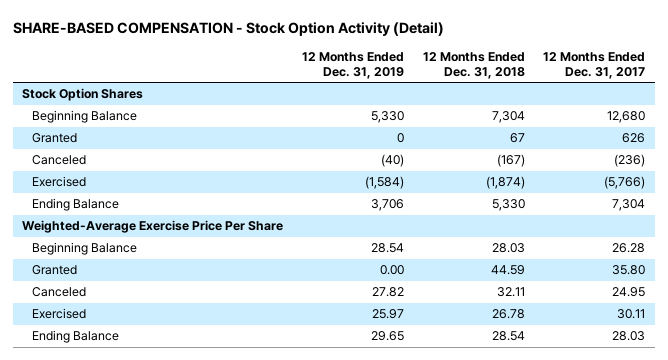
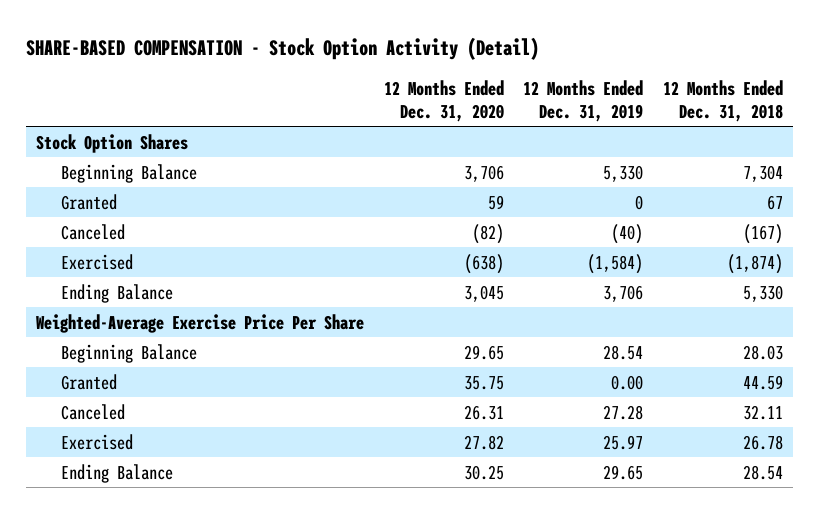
- | 12 Months Ended Dec. 31, 2019 | 12 Months Ended Dec. 31, 2018 | 12 Months Ended Dec. 31, 2017
+ | 12 Months Ended Dec. 31, 2020 | 12 Months Ended Dec. 31, 2019 | 12 Months Ended Dec. 31, 2018
- Canceled | 27.82 | 32.11 | 24.95
+ Canceled | 26.31 | 27.28 | 32.11

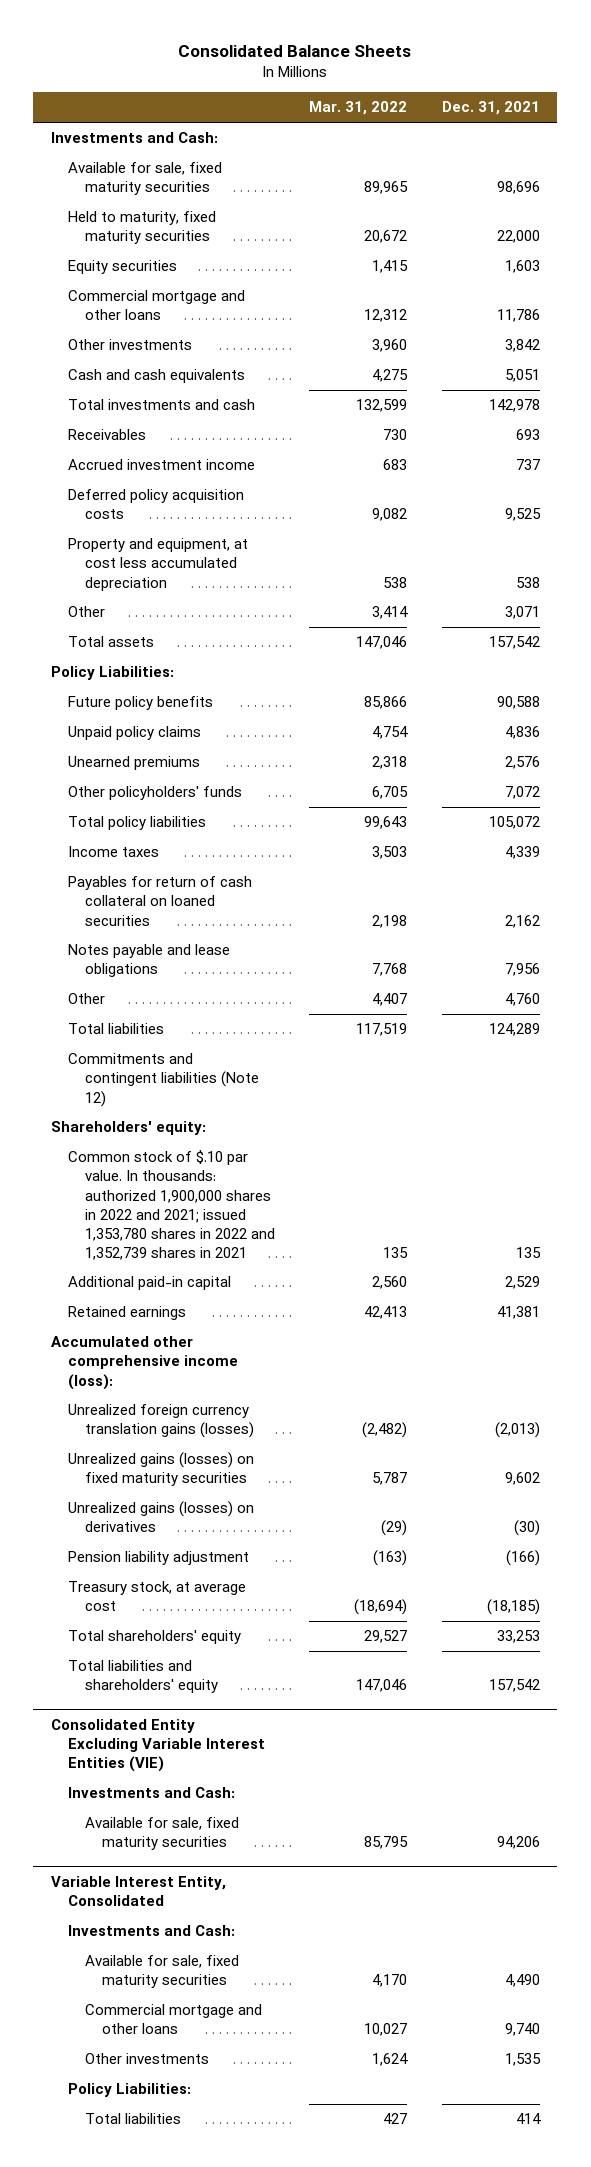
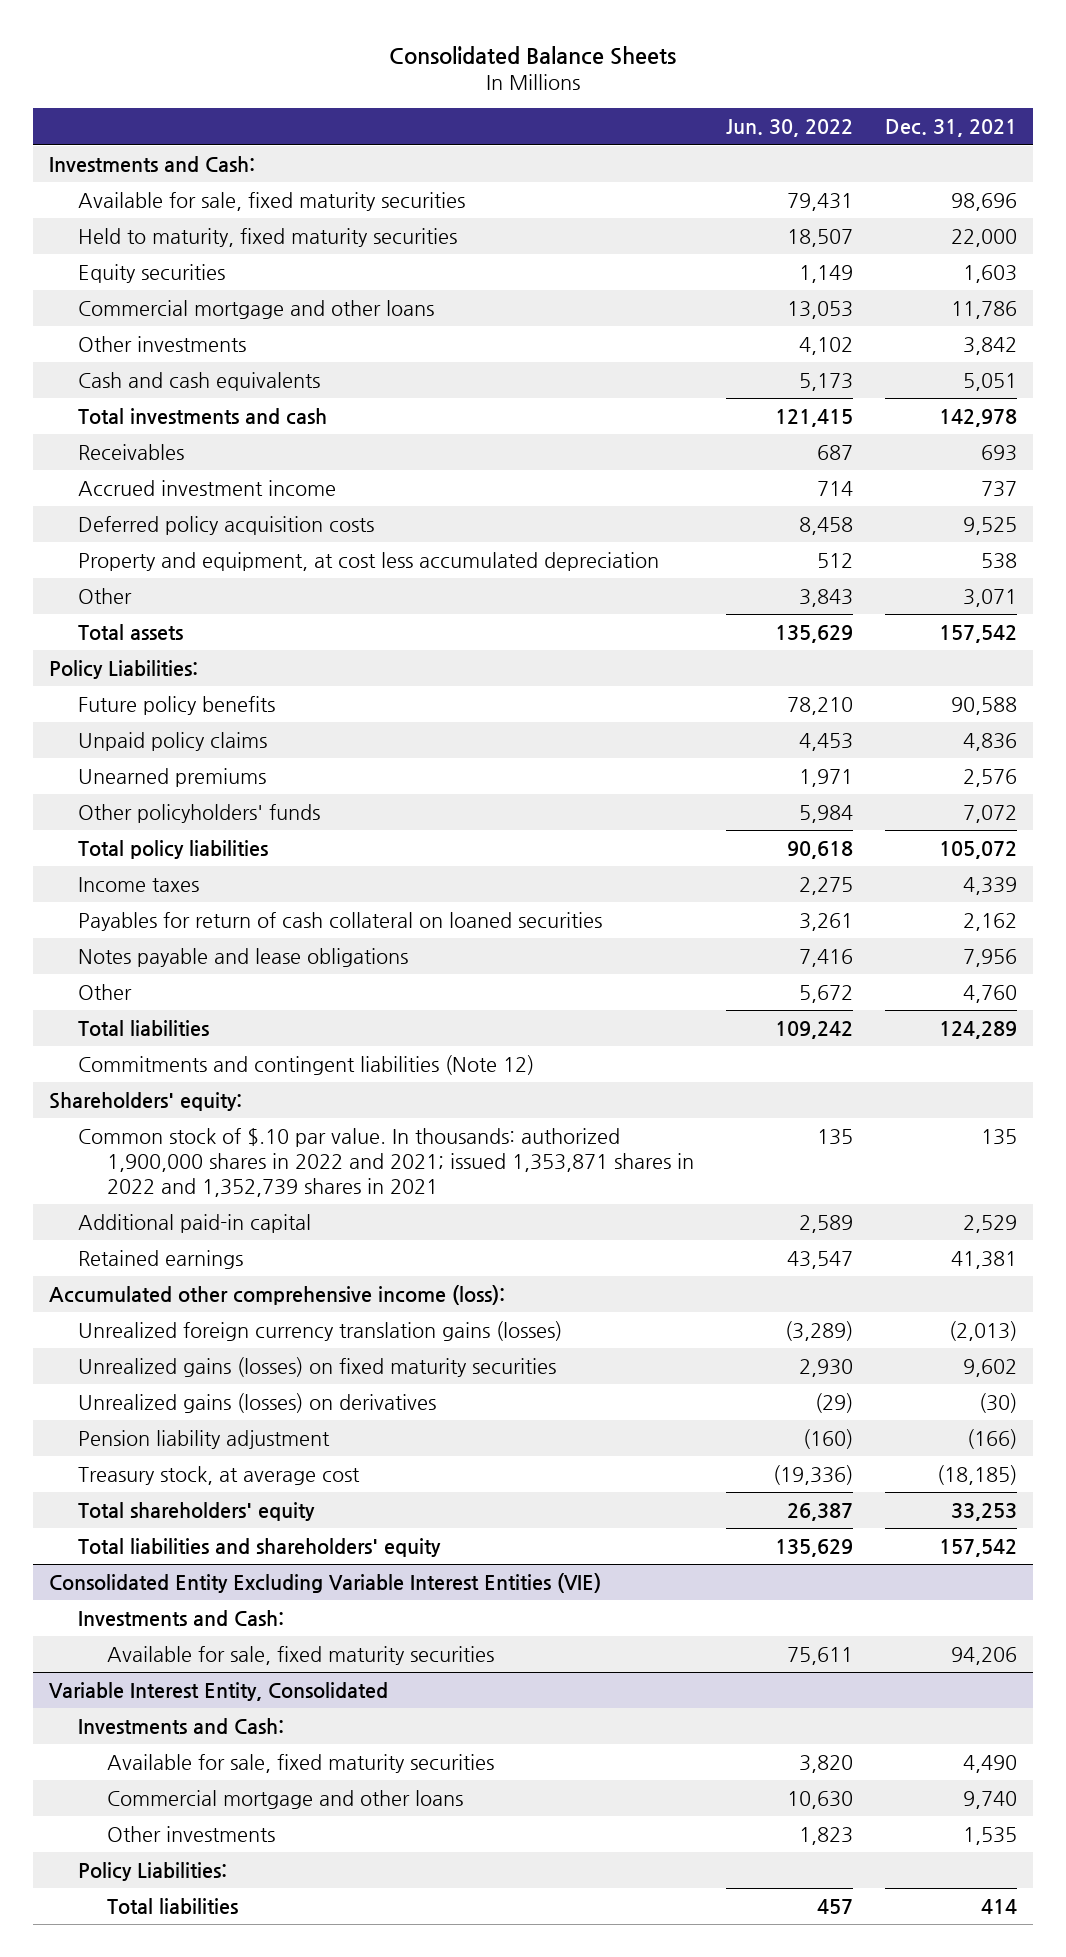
- | Mar. 31, 2022 | Dec. 31, 2021
+ | Jun. 30, 2022 | Dec. 31, 2021
- Common stock of $.10 par value. In thousands: authorized 1,900,000 shares in 2022 and 2021; issued 1,353,780 shares in 2022 and 1,352,739 shares in 2021 | 135 | 135
+ Common stock of $.10 par value. In thousands: authorized 1,900,000 shares in 2022 and 2021; issued 1,353,871 shares in 2022 and 1,352,739 shares in 2021 | 135 | 135

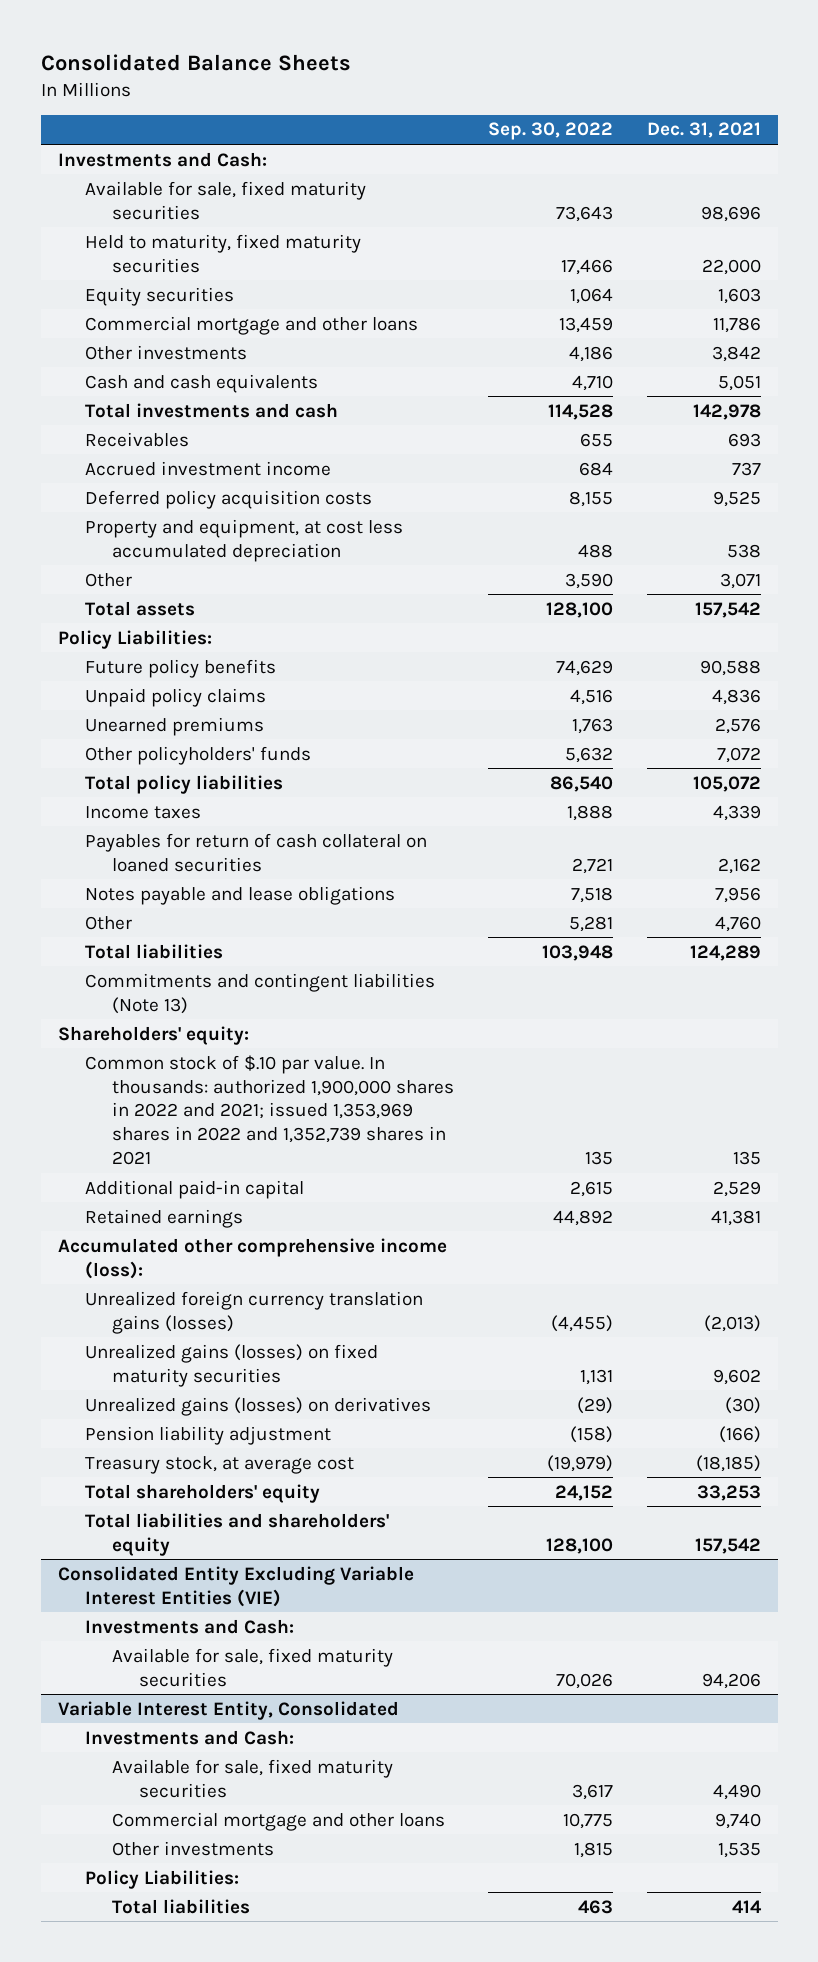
- | Jun. 30, 2022 | Dec. 31, 2021
+ | Sep. 30, 2022 | Dec. 31, 2021
- Commitments and contingent liabilities (Note 12)
+ Commitments and contingent liabilities (Note 13)
- Common stock of $.10 par value. In thousands: authorized 1,900,000 shares in 2022 and 2021; issued 1,353,871 shares in 2022 and 1,352,739 shares in 2021 | 135 | 135
+ Common stock of $.10 par value. In thousands: authorized 1,900,000 shares in 2022 and 2021; issued 1,353,969 shares in 2022 and 1,352,739 shares in 2021 | 135 | 135

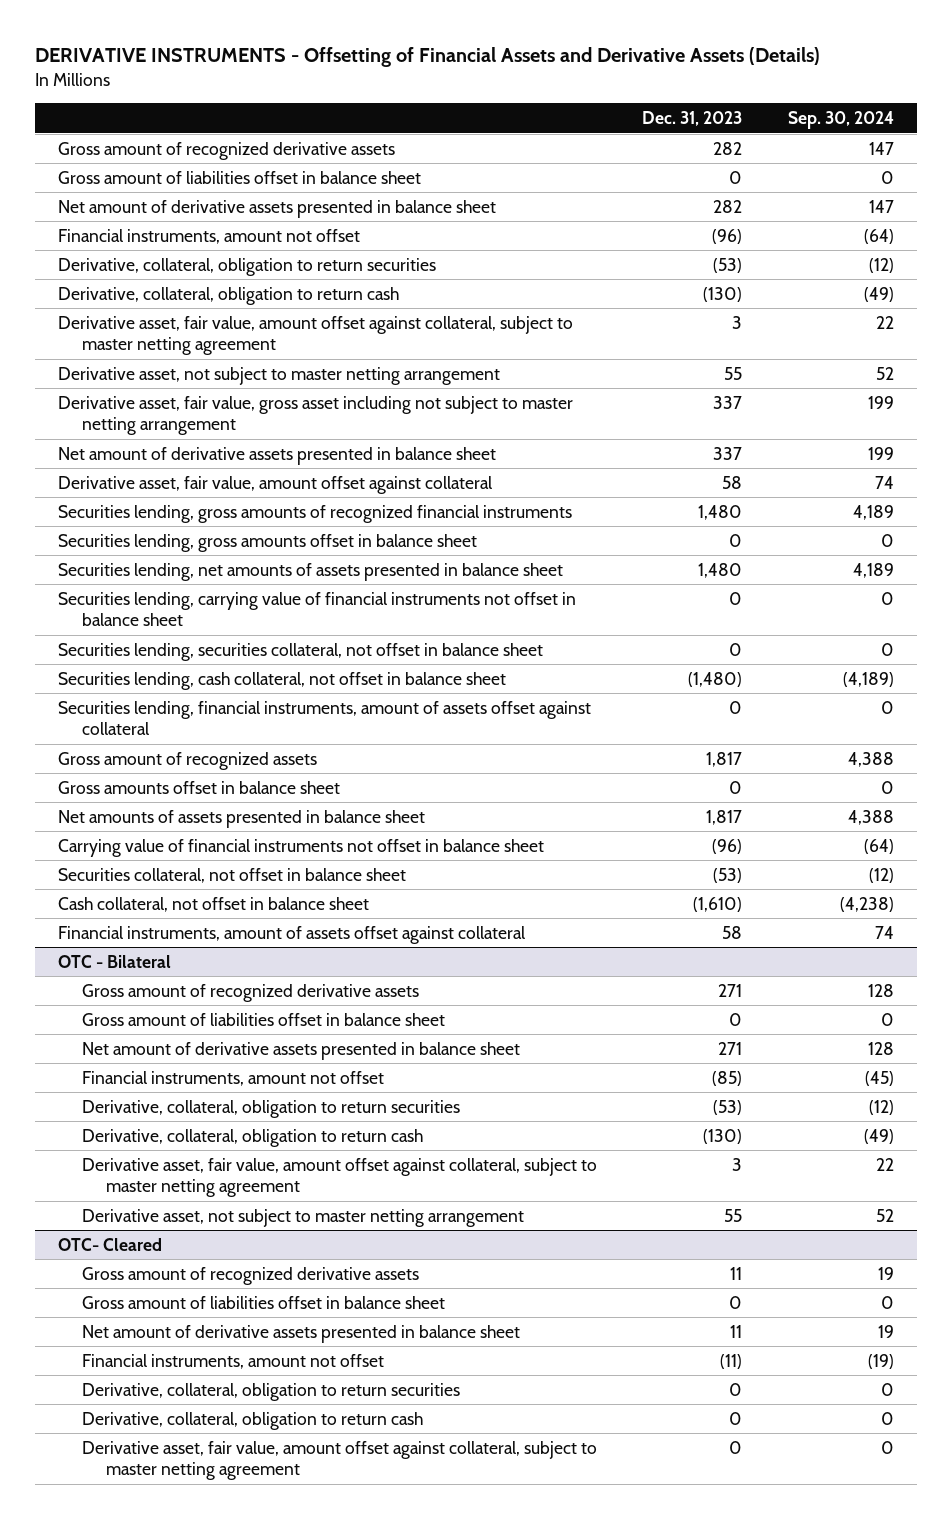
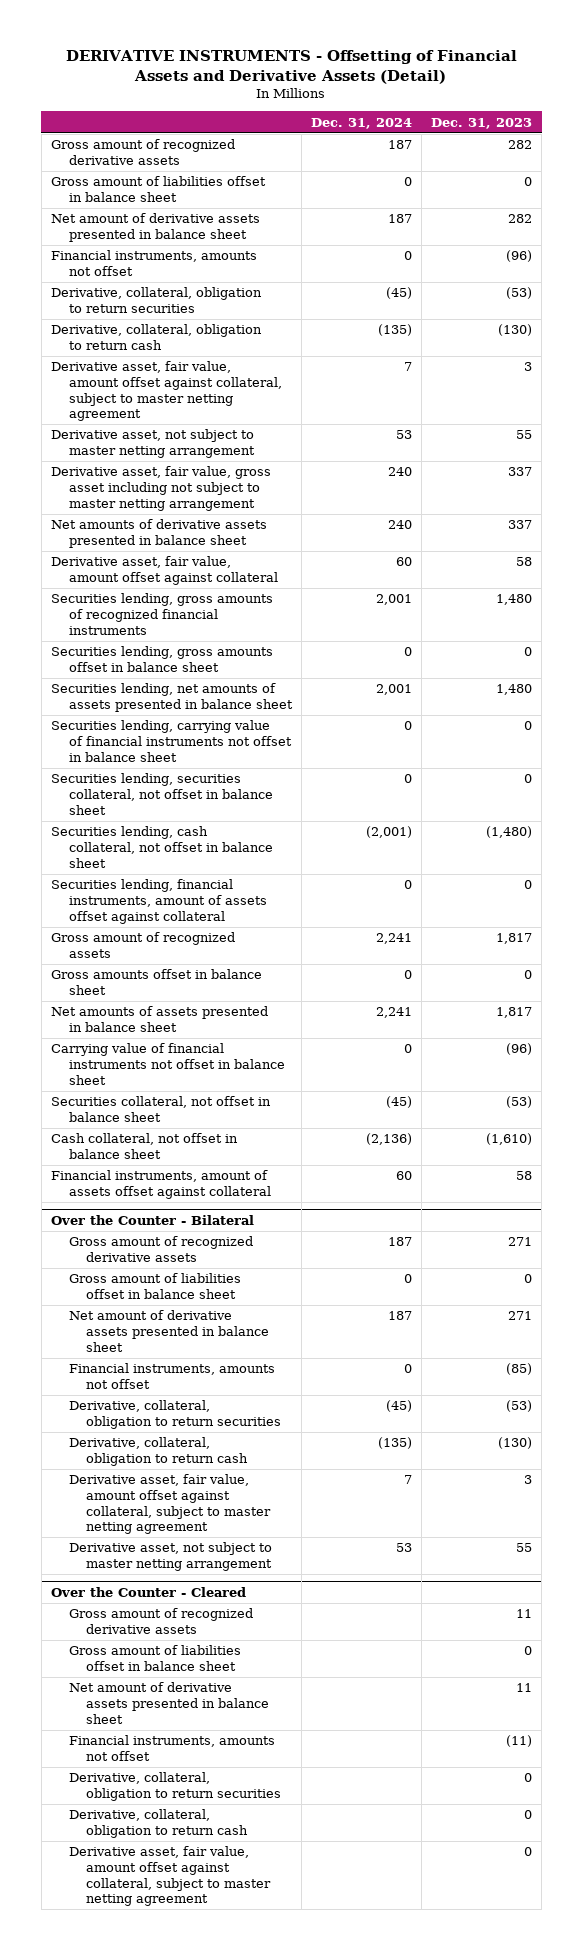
- DERIVATIVE INSTRUMENTS - Offsetting of Financial Assets and Derivative Assets (Details)
+ DERIVATIVE INSTRUMENTS - Offsetting of Financial Assets and Derivative Assets (Detail)
- | Dec. 31, 2023 | Sep. 30, 2024
+ | Dec. 31, 2024 | Dec. 31, 2023
- Financial instruments, amount not offset | (96) | (64)
+ Financial instruments, amounts not offset | 0 | (96)
- Net amount of derivative assets presented in balance sheet | 337 | 199
+ Net amounts of derivative assets presented in balance sheet | 240 | 337
- OTC - Bilateral
+ Over the Counter - Bilateral
- Financial instruments, amount not offset | (85) | (45)
+ Financial instruments, amounts not offset | 0 | (85)
- OTC- Cleared
+ Over the Counter - Cleared
- Financial instruments, amount not offset | (11) | (19)
+ Financial instruments, amounts not offset | | (11)

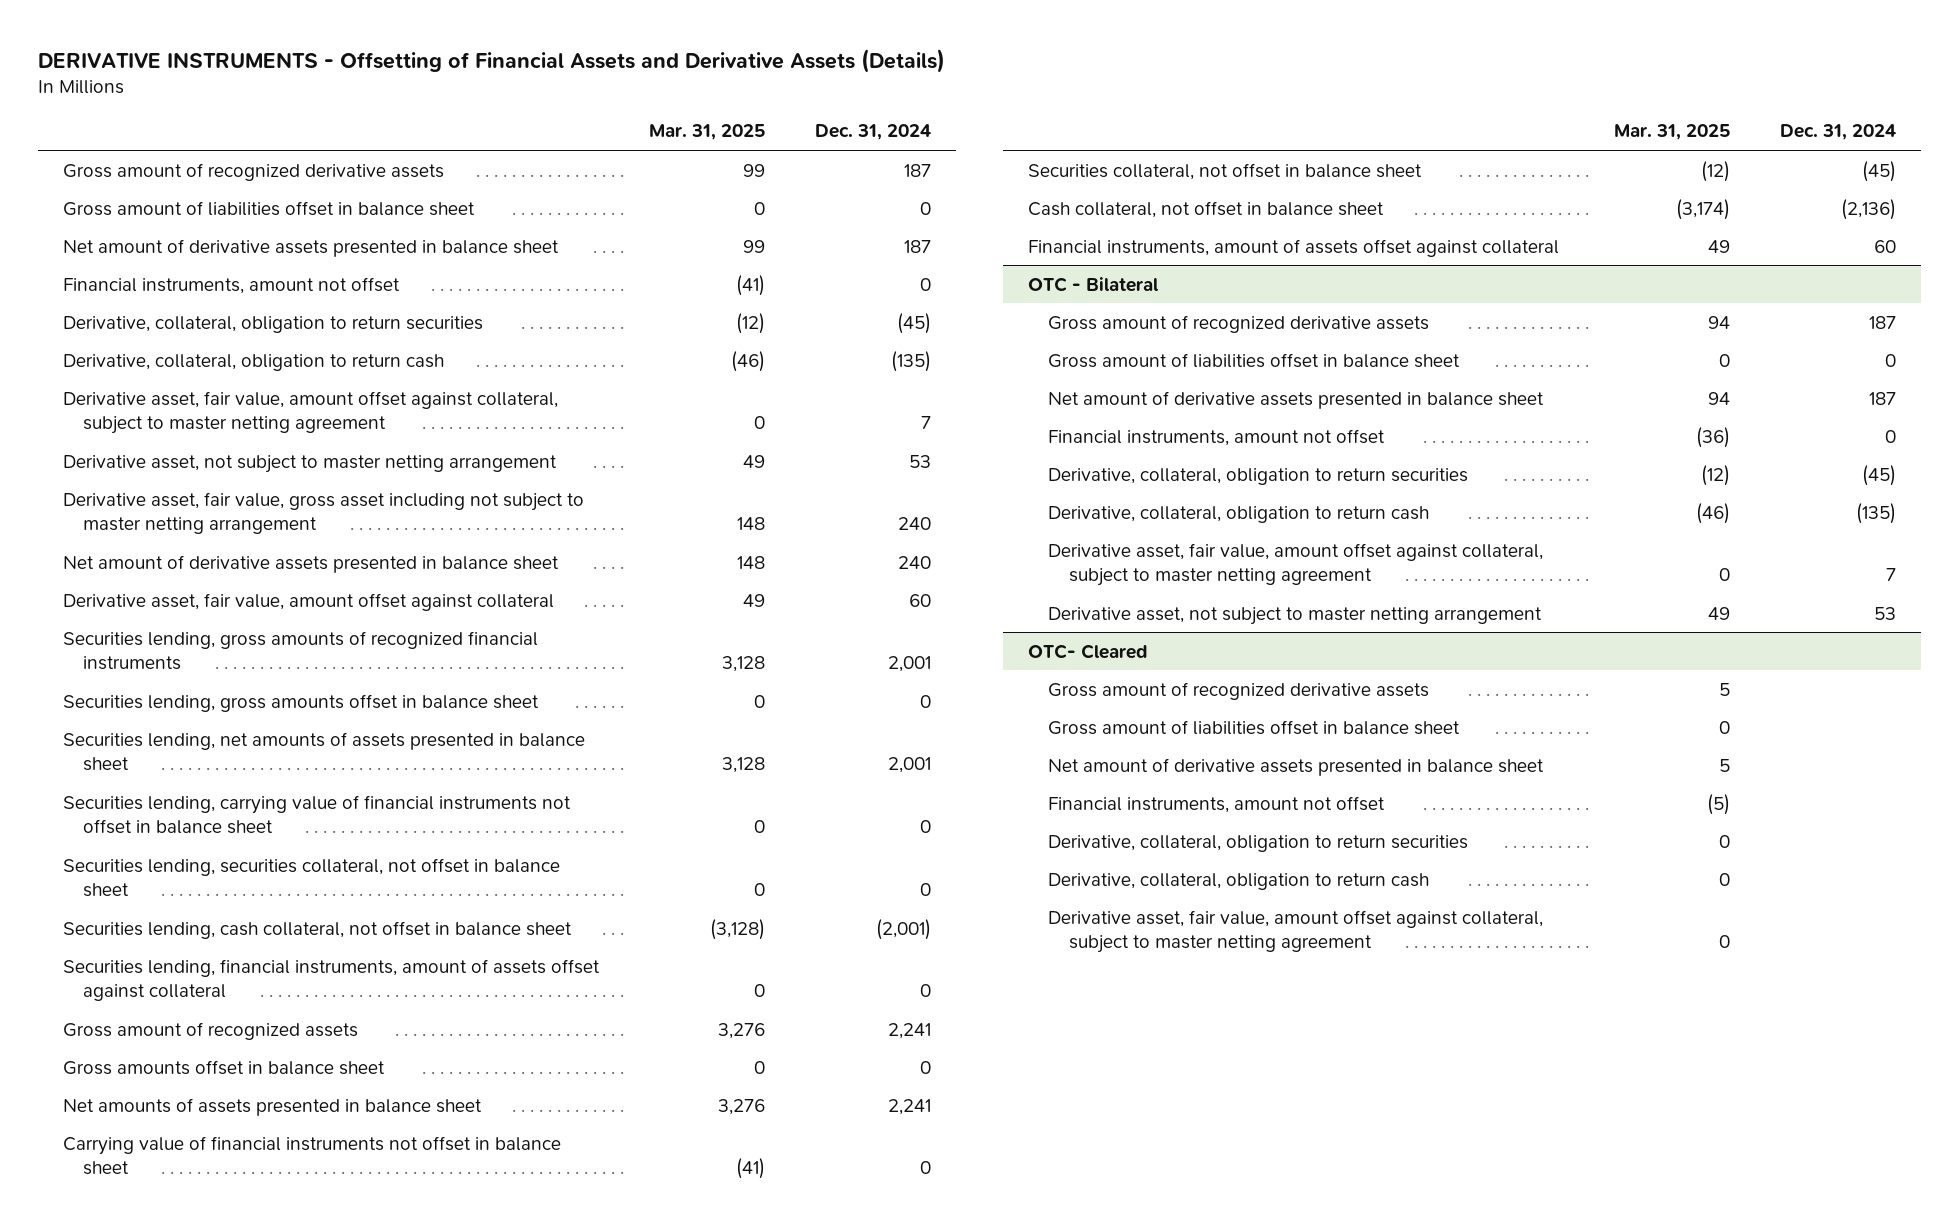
- DERIVATIVE INSTRUMENTS - Offsetting of Financial Assets and Derivative Assets (Detail)
+ DERIVATIVE INSTRUMENTS - Offsetting of Financial Assets and Derivative Assets (Details)
- | Dec. 31, 2024 | Dec. 31, 2023
+ | Mar. 31, 2025 | Dec. 31, 2024
- Financial instruments, amounts not offset | 0 | (96)
+ Financial instruments, amount not offset | (41) | 0
- Net amounts of derivative assets presented in balance sheet | 240 | 337
+ Net amount of derivative assets presented in balance sheet | 148 | 240
- Over the Counter - Bilateral
+ OTC - Bilateral
- Financial instruments, amounts not offset | 0 | (85)
+ Financial instruments, amount not offset | (36) | 0
- Over the Counter - Cleared
+ OTC- Cleared
- Financial instruments, amounts not offset | | (11)
+ Financial instruments, amount not offset | (5) |

